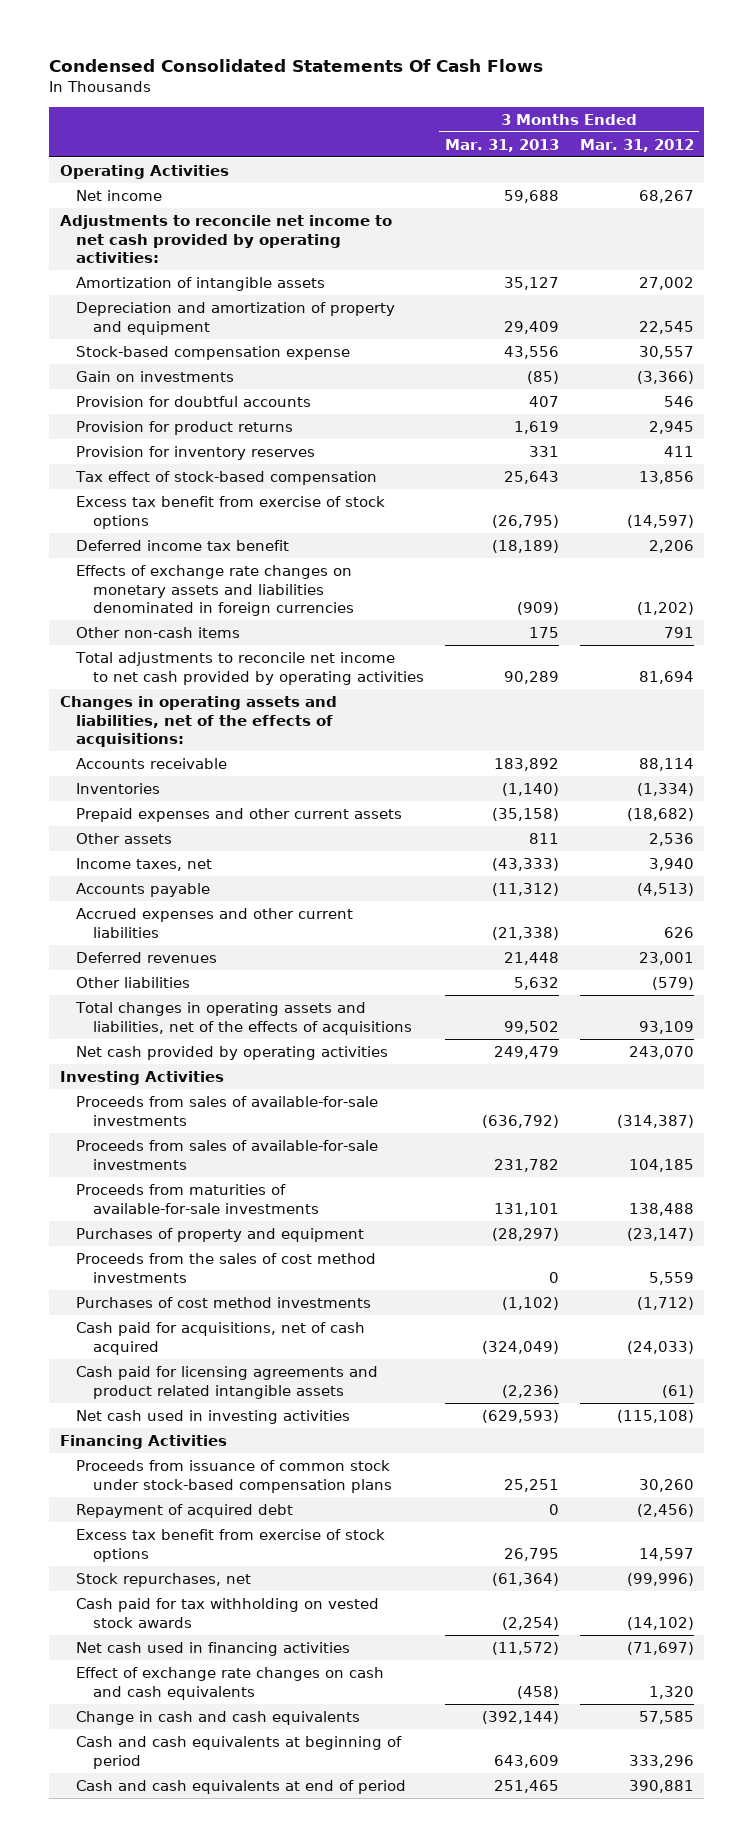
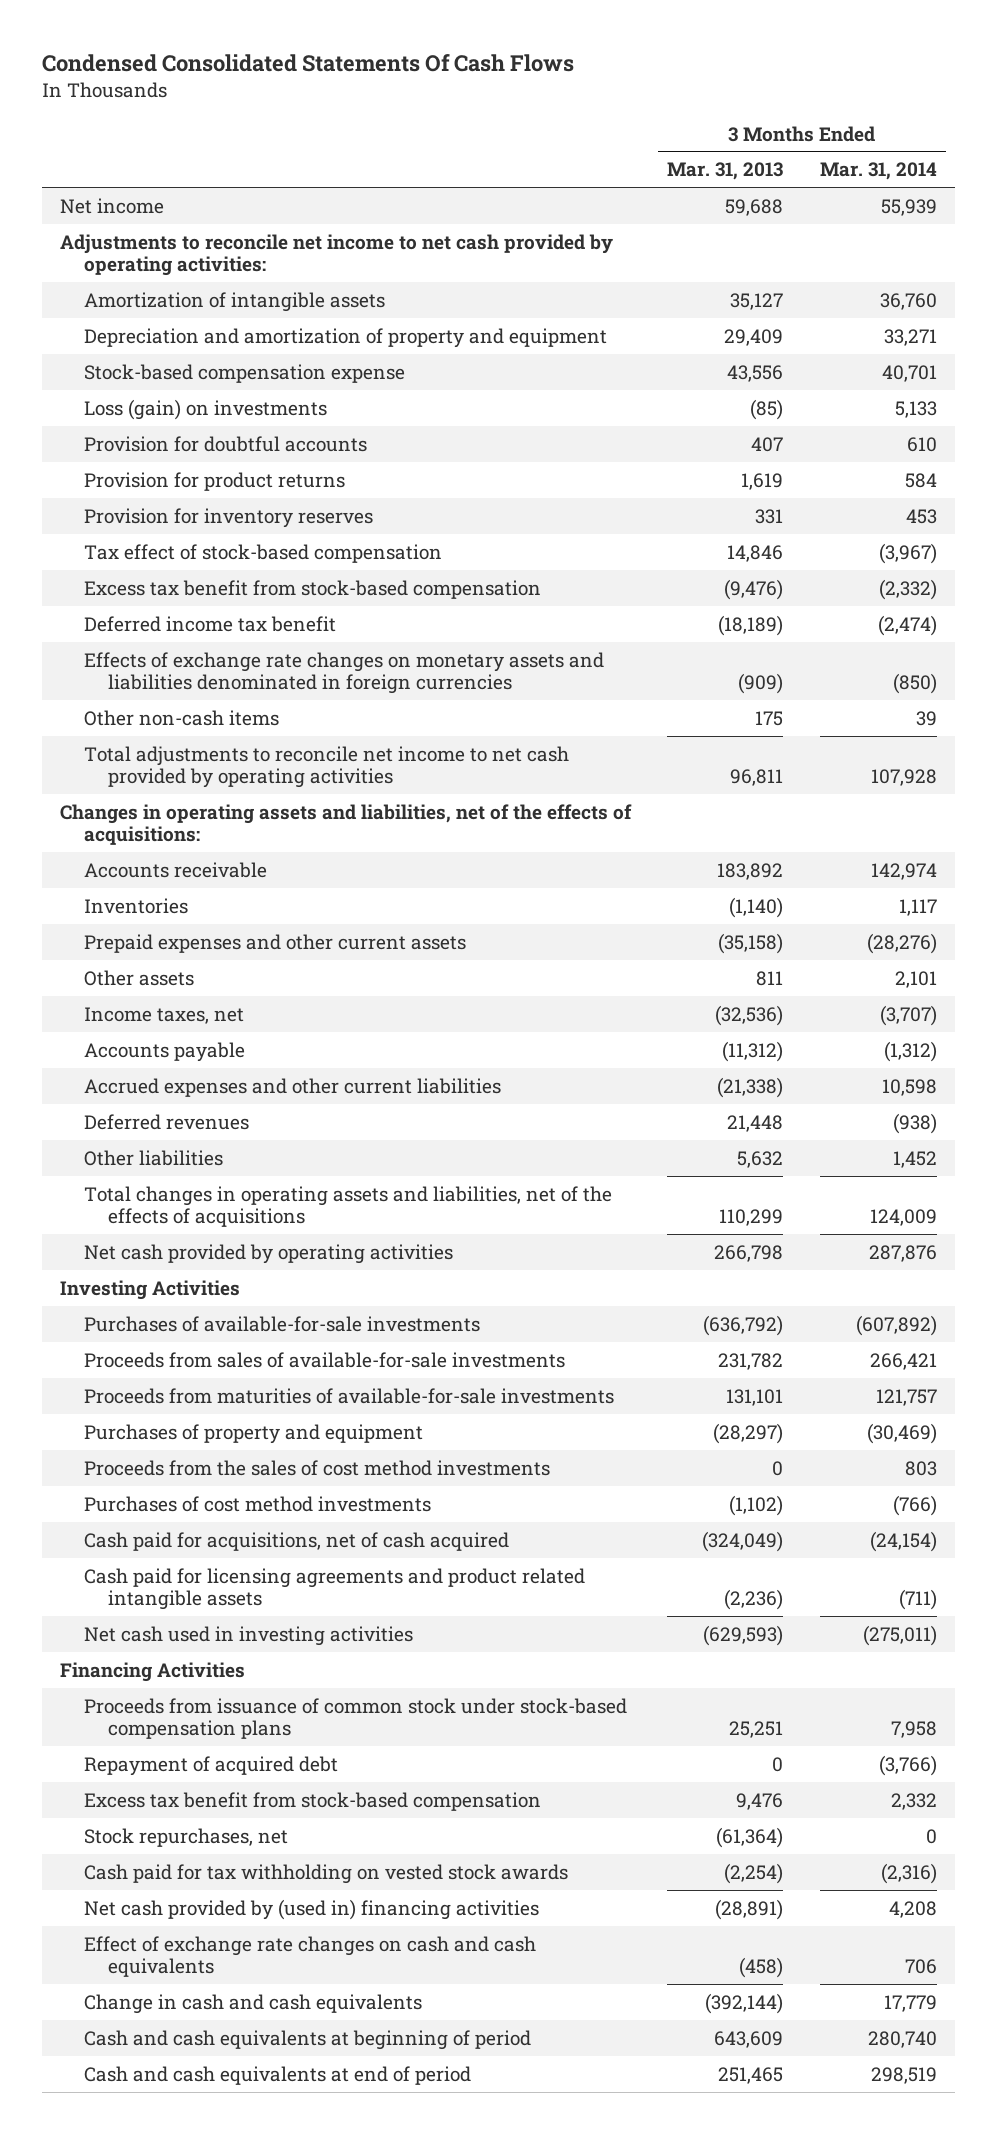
- | 3 Months Ended Mar. 31, 2013 | 3 Months Ended Mar. 31, 2012
+ | 3 Months Ended Mar. 31, 2013 | 3 Months Ended Mar. 31, 2014
- Operating Activities
- Gain on investments | (85) | (3,366)
+ Loss (gain) on investments | (85) | 5,133
- Tax effect of stock-based compensation | 25,643 | 13,856
- Excess tax benefit from exercise of stock options | (26,795) | (14,597)
+ Tax effect of stock-based compensation | 14,846 | (3,967)
+ Excess tax benefit from stock-based compensation | (9,476) | (2,332)
- Total adjustments to reconcile net income to net cash provided by operating activities | 90,289 | 81,694
+ Total adjustments to reconcile net income to net cash provided by operating activities | 96,811 | 107,928
- Income taxes, net | (43,333) | 3,940
+ Income taxes, net | (32,536) | (3,707)
- Total changes in operating assets and liabilities, net of the effects of acquisitions | 99,502 | 93,109
- Net cash provided by operating activities | 249,479 | 243,070
+ Total changes in operating assets and liabilities, net of the effects of acquisitions | 110,299 | 124,009
+ Net cash provided by operating activities | 266,798 | 287,876
- Proceeds from sales of available-for-sale investments | (636,792) | (314,387)
+ Purchases of available-for-sale investments | (636,792) | (607,892)
- Excess tax benefit from exercise of stock options | 26,795 | 14,597
+ Excess tax benefit from stock-based compensation | 9,476 | 2,332
- Net cash used in financing activities | (11,572) | (71,697)
+ Net cash provided by (used in) financing activities | (28,891) | 4,208

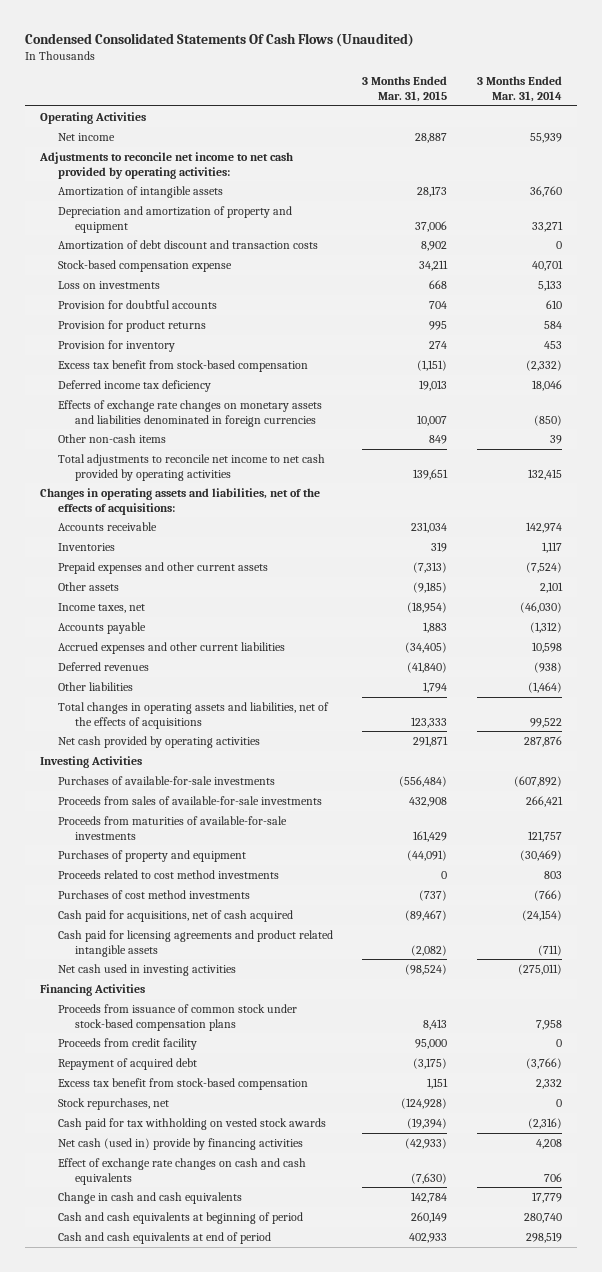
- Condensed Consolidated Statements Of Cash Flows
+ Condensed Consolidated Statements Of Cash Flows (Unaudited)
- | 3 Months Ended Mar. 31, 2013 | 3 Months Ended Mar. 31, 2014
+ | 3 Months Ended Mar. 31, 2015 | 3 Months Ended Mar. 31, 2014
+ Operating Activities
+ Amortization of debt discount and transaction costs | 8,902 | 0
- Loss (gain) on investments | (85) | 5,133
+ Loss on investments | 668 | 5,133
- Provision for inventory reserves | 331 | 453
- Tax effect of stock-based compensation | 14,846 | (3,967)
+ Provision for inventory | 274 | 453
- Deferred income tax benefit | (18,189) | (2,474)
+ Deferred income tax deficiency | 19,013 | 18,046
- Total adjustments to reconcile net income to net cash provided by operating activities | 96,811 | 107,928
+ Total adjustments to reconcile net income to net cash provided by operating activities | 139,651 | 132,415
- Prepaid expenses and other current assets | (35,158) | (28,276)
+ Prepaid expenses and other current assets | (7,313) | (7,524)
- Income taxes, net | (32,536) | (3,707)
+ Income taxes, net | (18,954) | (46,030)
- Other liabilities | 5,632 | 1,452
- Total changes in operating assets and liabilities, net of the effects of acquisitions | 110,299 | 124,009
+ Other liabilities | 1,794 | (1,464)
+ Total changes in operating assets and liabilities, net of the effects of acquisitions | 123,333 | 99,522
- Proceeds from the sales of cost method investments | 0 | 803
+ Proceeds related to cost method investments | 0 | 803
+ Proceeds from credit facility | 95,000 | 0
- Net cash provided by (used in) financing activities | (28,891) | 4,208
+ Net cash (used in) provide by financing activities | (42,933) | 4,208

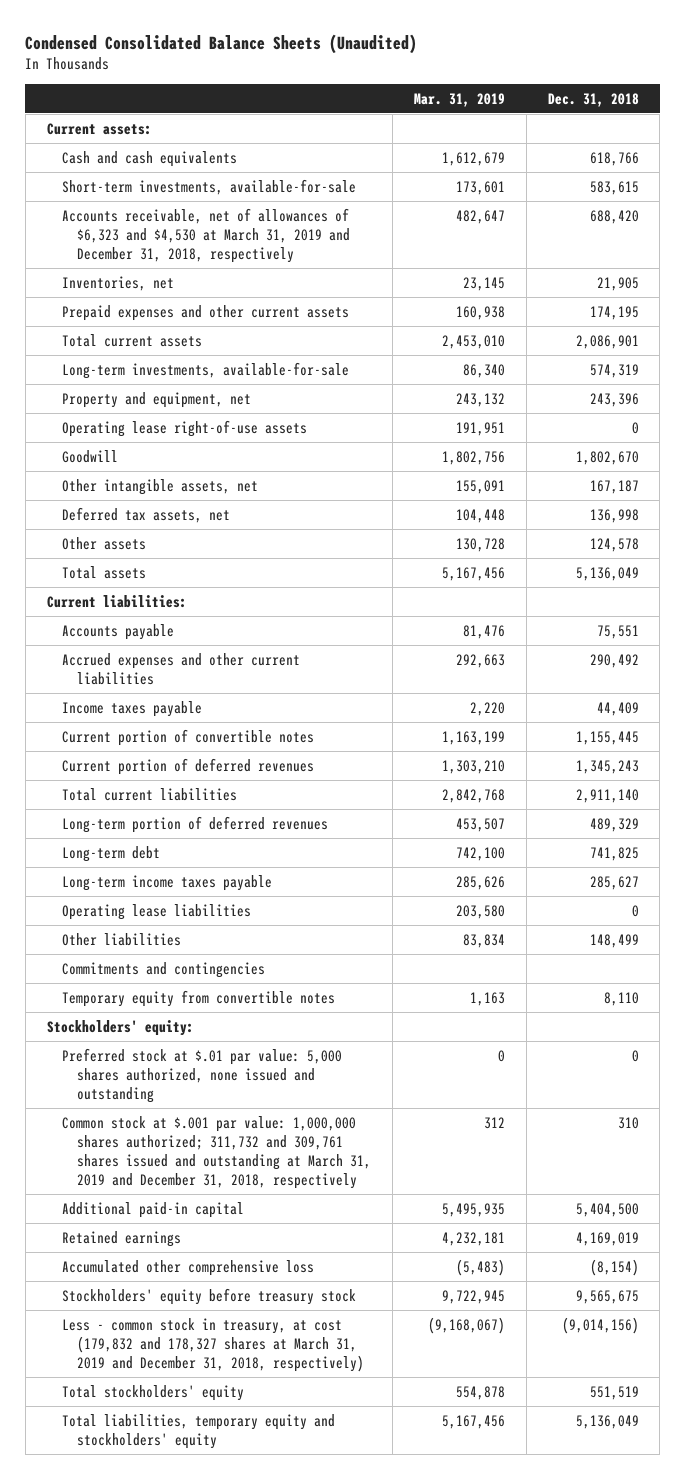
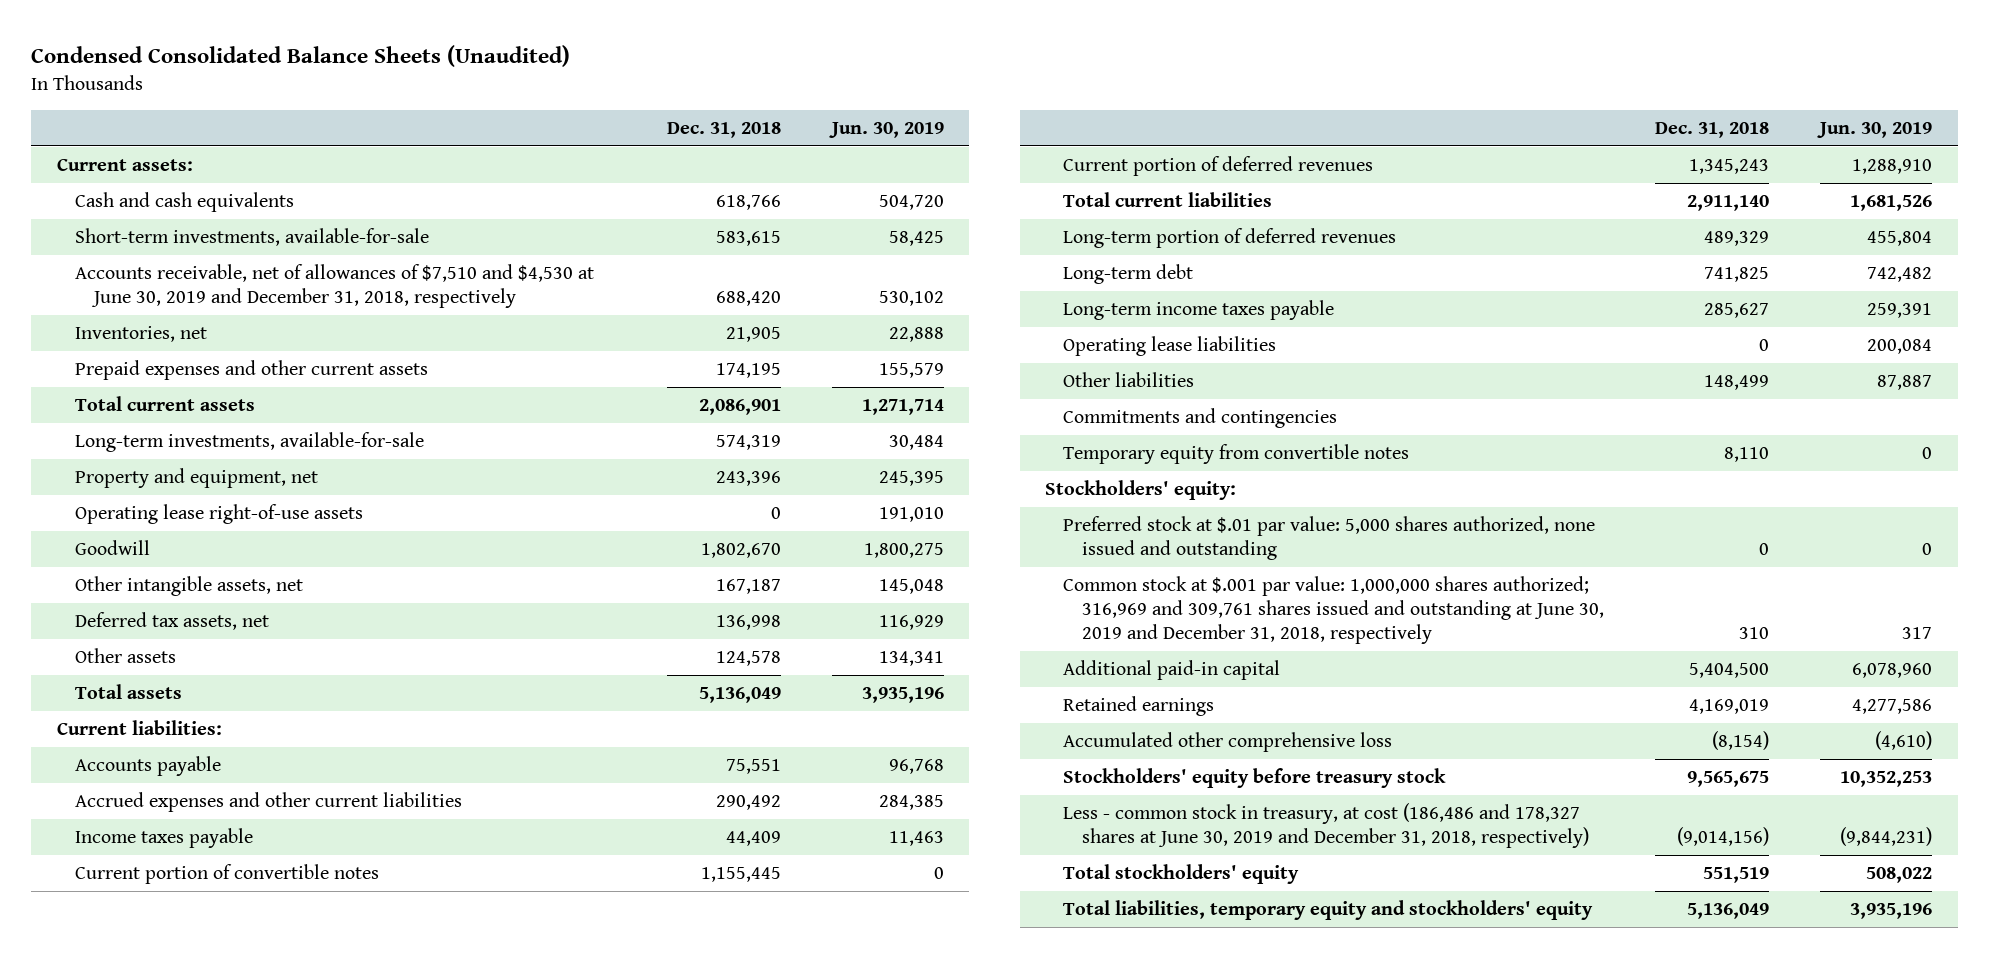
- | Mar. 31, 2019 | Dec. 31, 2018
+ | Dec. 31, 2018 | Jun. 30, 2019
- Accounts receivable, net of allowances of $6,323 and $4,530 at March 31, 2019 and December 31, 2018, respectively | 482,647 | 688,420
+ Accounts receivable, net of allowances of $7,510 and $4,530 at June 30, 2019 and December 31, 2018, respectively | 688,420 | 530,102
- Common stock at $.001 par value: 1,000,000 shares authorized; 311,732 and 309,761 shares issued and outstanding at March 31, 2019 and December 31, 2018, respectively | 312 | 310
+ Common stock at $.001 par value: 1,000,000 shares authorized; 316,969 and 309,761 shares issued and outstanding at June 30, 2019 and December 31, 2018, respectively | 310 | 317
- Less - common stock in treasury, at cost (179,832 and 178,327 shares at March 31, 2019 and December 31, 2018, respectively) | (9,168,067) | (9,014,156)
+ Less - common stock in treasury, at cost (186,486 and 178,327 shares at June 30, 2019 and December 31, 2018, respectively) | (9,014,156) | (9,844,231)

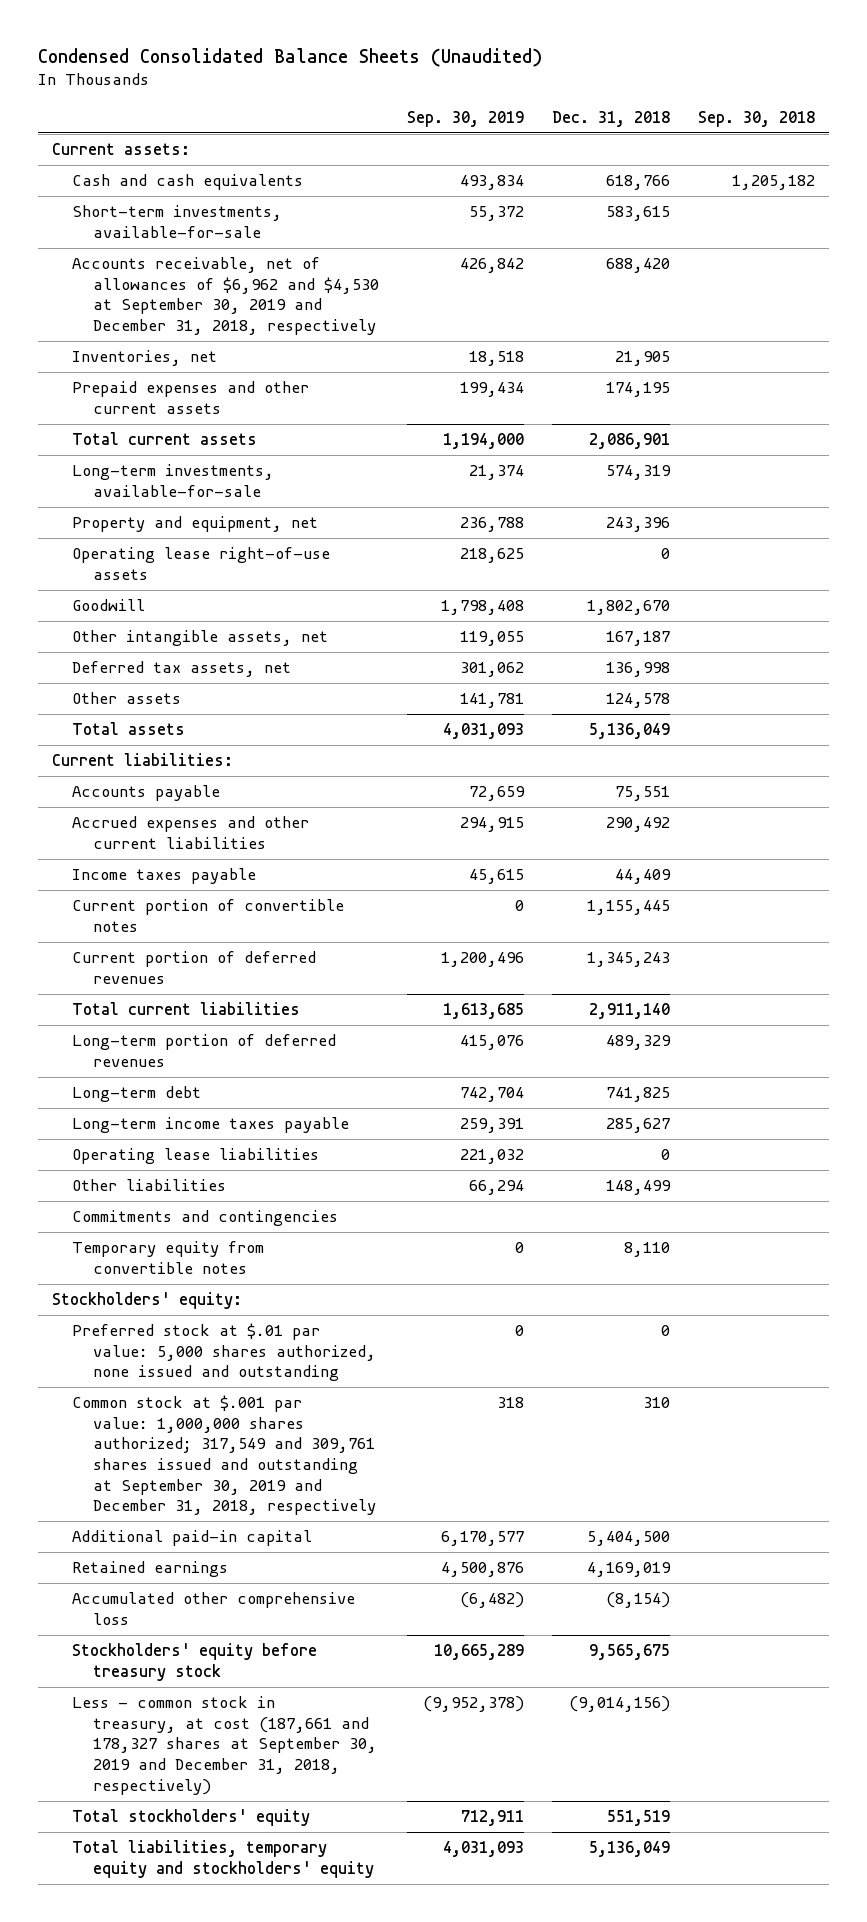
- | Dec. 31, 2018 | Jun. 30, 2019
+ | Sep. 30, 2019 | Dec. 31, 2018 | Sep. 30, 2018
- Accounts receivable, net of allowances of $7,510 and $4,530 at June 30, 2019 and December 31, 2018, respectively | 688,420 | 530,102
+ Accounts receivable, net of allowances of $6,962 and $4,530 at September 30, 2019 and December 31, 2018, respectively | 426,842 | 688,420 |
- Common stock at $.001 par value: 1,000,000 shares authorized; 316,969 and 309,761 shares issued and outstanding at June 30, 2019 and December 31, 2018, respectively | 310 | 317
+ Common stock at $.001 par value: 1,000,000 shares authorized; 317,549 and 309,761 shares issued and outstanding at September 30, 2019 and December 31, 2018, respectively | 318 | 310 |
- Less - common stock in treasury, at cost (186,486 and 178,327 shares at June 30, 2019 and December 31, 2018, respectively) | (9,014,156) | (9,844,231)
+ Less - common stock in treasury, at cost (187,661 and 178,327 shares at September 30, 2019 and December 31, 2018, respectively) | (9,952,378) | (9,014,156) |

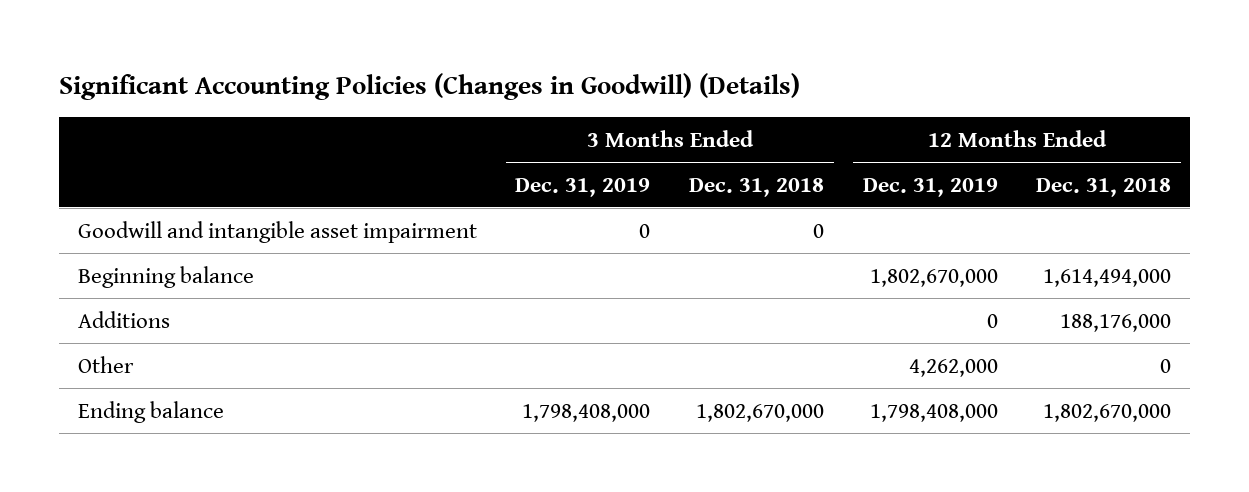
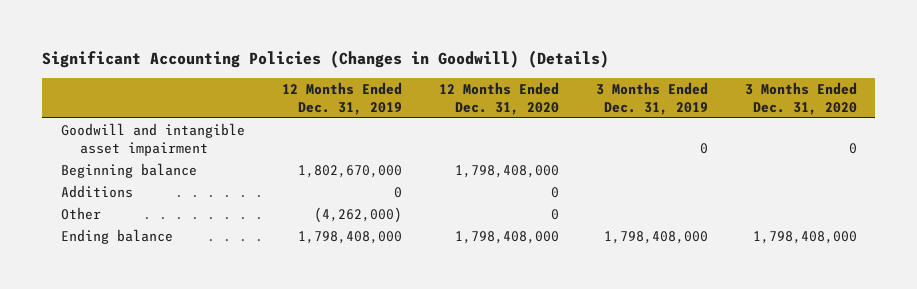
- | 3 Months Ended Dec. 31, 2019 | 3 Months Ended Dec. 31, 2018 | 12 Months Ended Dec. 31, 2019 | 12 Months Ended Dec. 31, 2018
+ | 12 Months Ended Dec. 31, 2019 | 12 Months Ended Dec. 31, 2020 | 3 Months Ended Dec. 31, 2019 | 3 Months Ended Dec. 31, 2020
- Other | | | 4,262,000 | 0
+ Other | (4,262,000) | 0 | |

